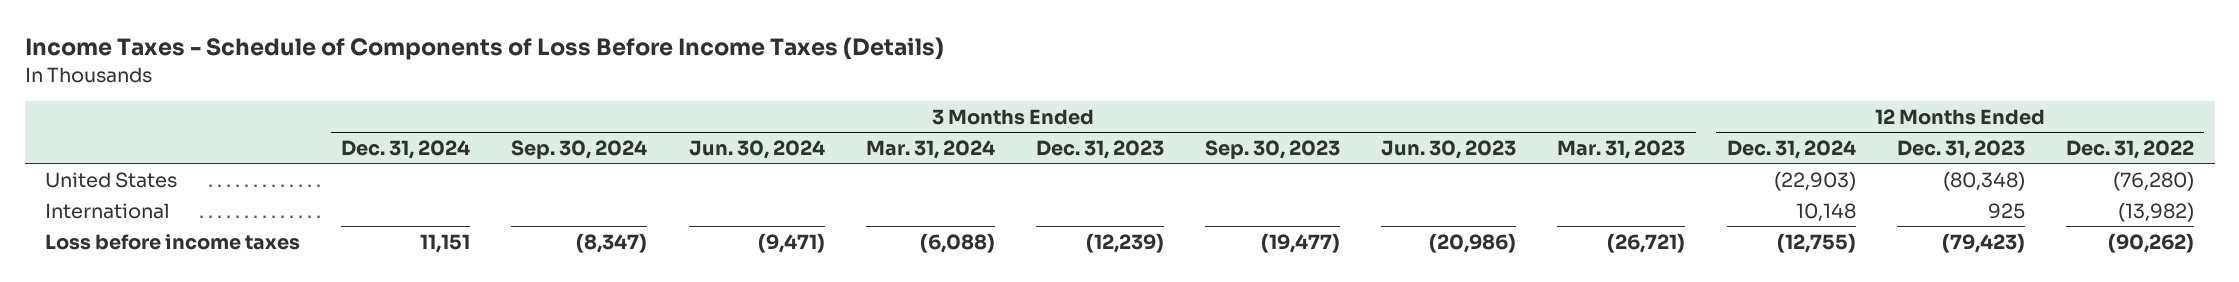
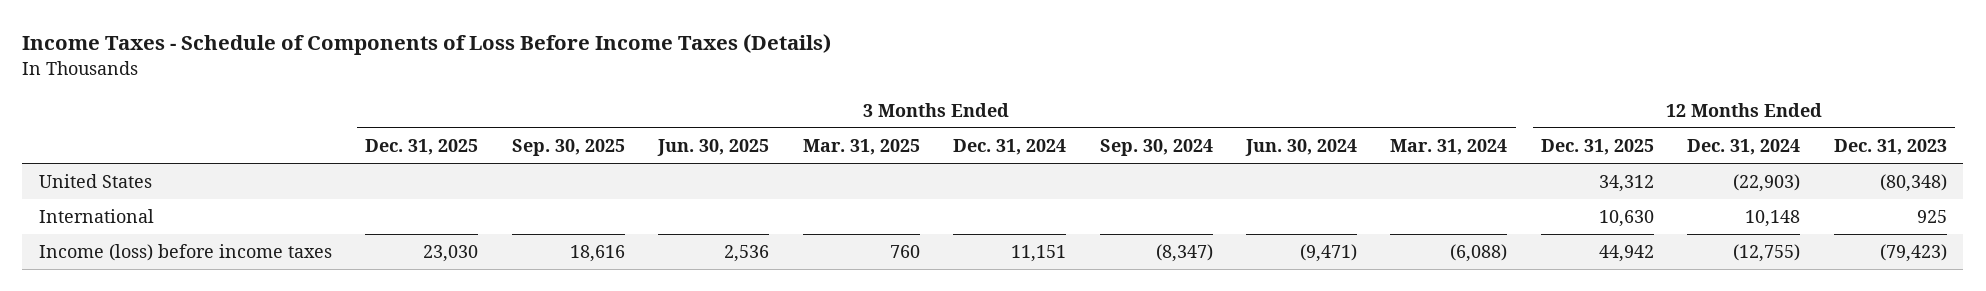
- | 3 Months Ended Dec. 31, 2024 | 3 Months Ended Sep. 30, 2024 | 3 Months Ended Jun. 30, 2024 | 3 Months Ended Mar. 31, 2024 | 3 Months Ended Dec. 31, 2023 | 3 Months Ended Sep. 30, 2023 | 3 Months Ended Jun. 30, 2023 | 3 Months Ended Mar. 31, 2023 | 12 Months Ended Dec. 31, 2024 | 12 Months Ended Dec. 31, 2023 | 12 Months Ended Dec. 31, 2022
+ | 3 Months Ended Dec. 31, 2025 | 3 Months Ended Sep. 30, 2025 | 3 Months Ended Jun. 30, 2025 | 3 Months Ended Mar. 31, 2025 | 3 Months Ended Dec. 31, 2024 | 3 Months Ended Sep. 30, 2024 | 3 Months Ended Jun. 30, 2024 | 3 Months Ended Mar. 31, 2024 | 12 Months Ended Dec. 31, 2025 | 12 Months Ended Dec. 31, 2024 | 12 Months Ended Dec. 31, 2023
- Loss before income taxes | 11,151 | (8,347) | (9,471) | (6,088) | (12,239) | (19,477) | (20,986) | (26,721) | (12,755) | (79,423) | (90,262)
+ Income (loss) before income taxes | 23,030 | 18,616 | 2,536 | 760 | 11,151 | (8,347) | (9,471) | (6,088) | 44,942 | (12,755) | (79,423)

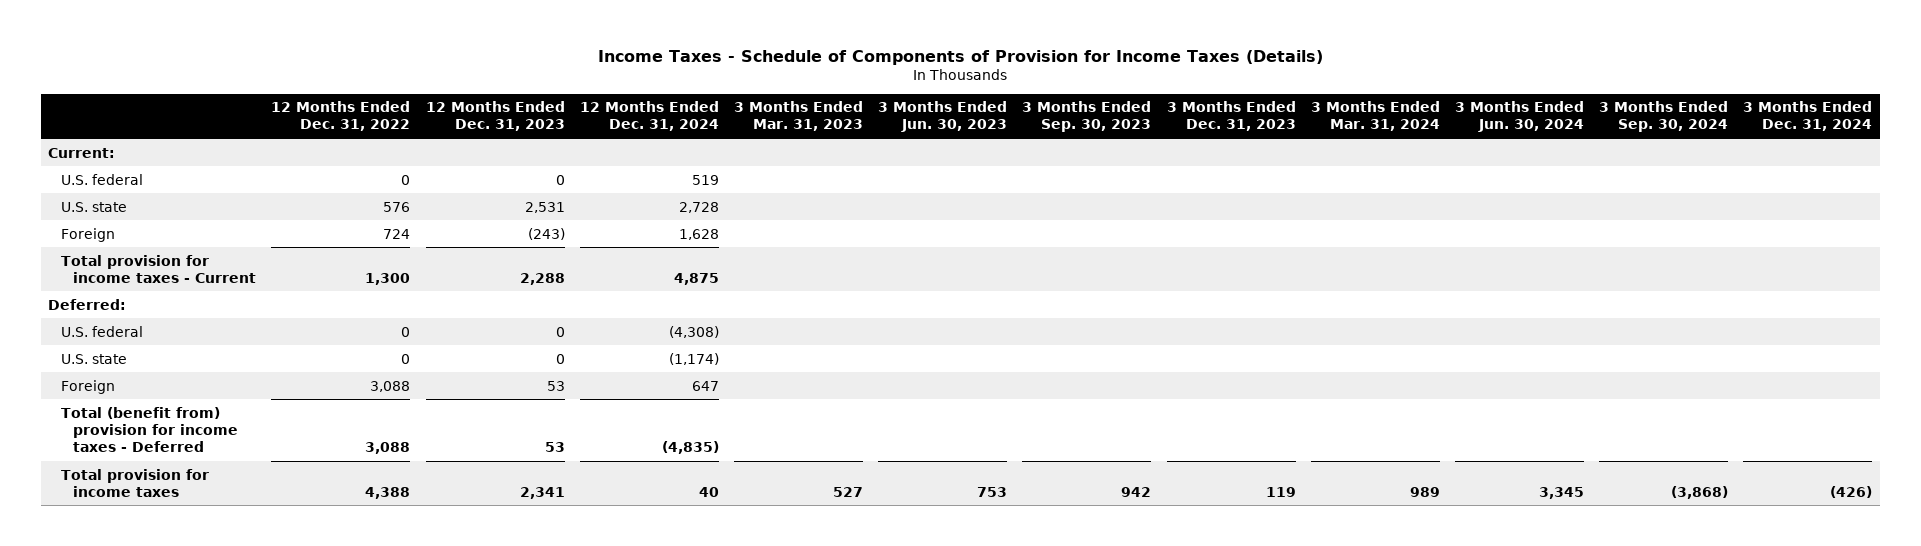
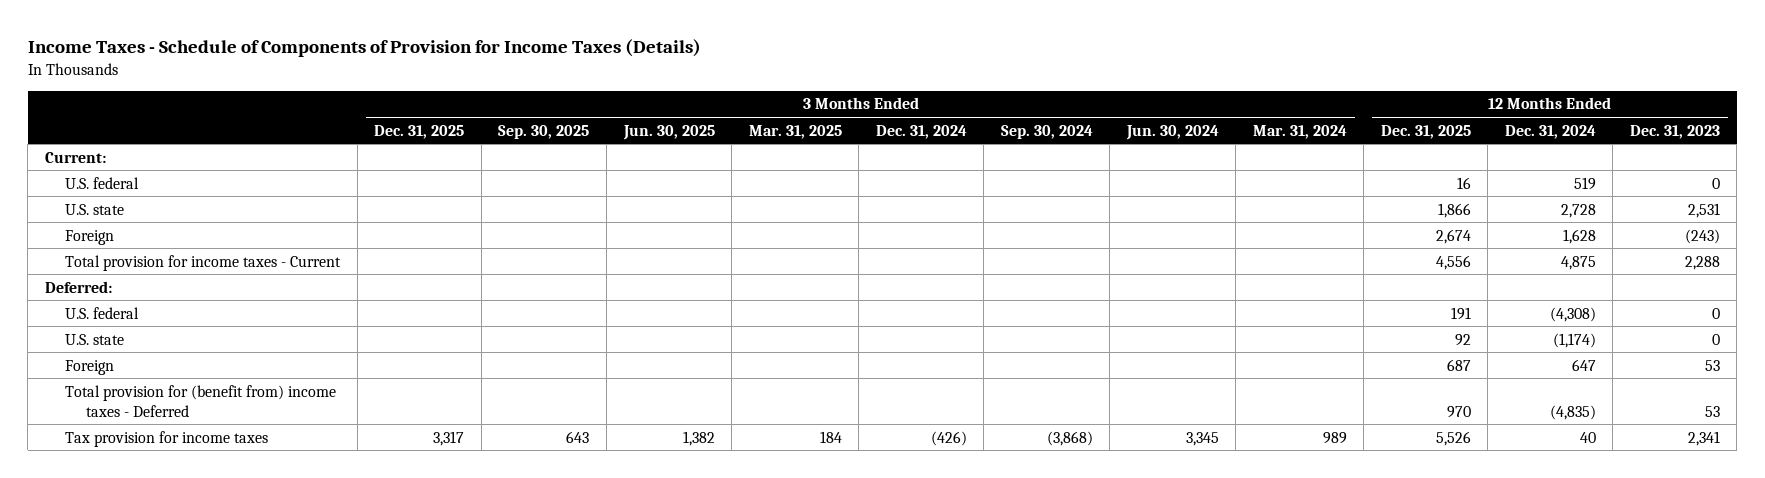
- | 12 Months Ended Dec. 31, 2022 | 12 Months Ended Dec. 31, 2023 | 12 Months Ended Dec. 31, 2024 | 3 Months Ended Mar. 31, 2023 | 3 Months Ended Jun. 30, 2023 | 3 Months Ended Sep. 30, 2023 | 3 Months Ended Dec. 31, 2023 | 3 Months Ended Mar. 31, 2024 | 3 Months Ended Jun. 30, 2024 | 3 Months Ended Sep. 30, 2024 | 3 Months Ended Dec. 31, 2024
+ | 3 Months Ended Dec. 31, 2025 | 3 Months Ended Sep. 30, 2025 | 3 Months Ended Jun. 30, 2025 | 3 Months Ended Mar. 31, 2025 | 3 Months Ended Dec. 31, 2024 | 3 Months Ended Sep. 30, 2024 | 3 Months Ended Jun. 30, 2024 | 3 Months Ended Mar. 31, 2024 | 12 Months Ended Dec. 31, 2025 | 12 Months Ended Dec. 31, 2024 | 12 Months Ended Dec. 31, 2023
- Total (benefit from) provision for income taxes - Deferred | 3,088 | 53 | (4,835) | | | | | | | |
- Total provision for income taxes | 4,388 | 2,341 | 40 | 527 | 753 | 942 | 119 | 989 | 3,345 | (3,868) | (426)
+ Total provision for (benefit from) income taxes - Deferred | | | | | | | | | 970 | (4,835) | 53
+ Tax provision for income taxes | 3,317 | 643 | 1,382 | 184 | (426) | (3,868) | 3,345 | 989 | 5,526 | 40 | 2,341

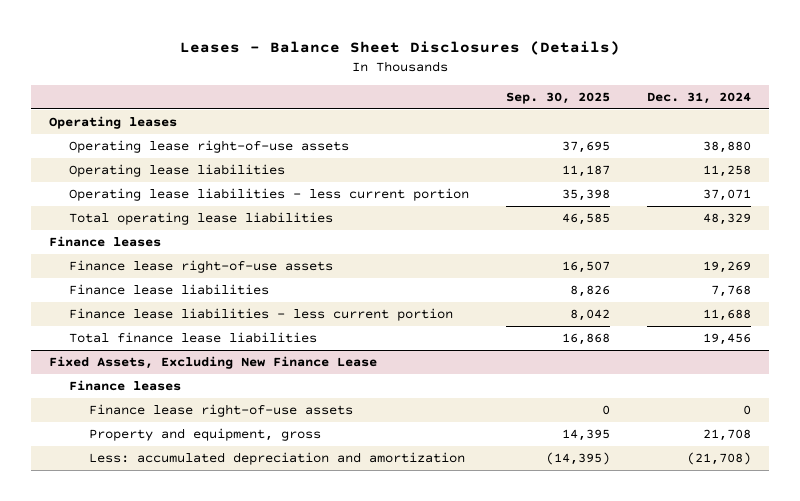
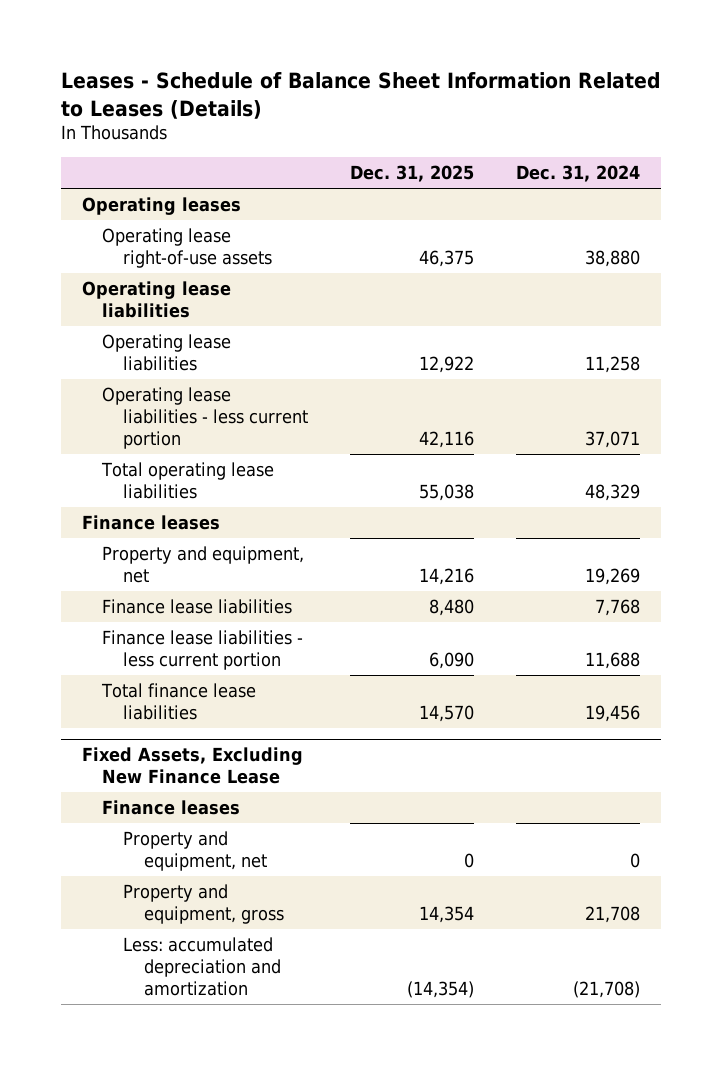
- Leases - Balance Sheet Disclosures (Details)
+ Leases - Schedule of Balance Sheet Information Related to Leases (Details)
- | Sep. 30, 2025 | Dec. 31, 2024
+ | Dec. 31, 2025 | Dec. 31, 2024
+ Operating lease liabilities
- Finance lease right-of-use assets | 16,507 | 19,269
+ Property and equipment, net | 14,216 | 19,269
@ Fixed Assets, Excluding New Finance Lease
- Finance lease right-of-use assets | 0 | 0
+ Property and equipment, net | 0 | 0

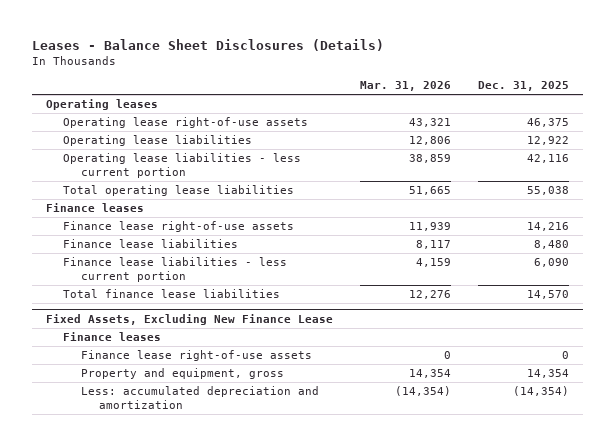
- Leases - Schedule of Balance Sheet Information Related to Leases (Details)
+ Leases - Balance Sheet Disclosures (Details)
- | Dec. 31, 2025 | Dec. 31, 2024
+ | Mar. 31, 2026 | Dec. 31, 2025
- Operating lease liabilities
- Property and equipment, net | 14,216 | 19,269
+ Finance lease right-of-use assets | 11,939 | 14,216
@ Fixed Assets, Excluding New Finance Lease
- Property and equipment, net | 0 | 0
+ Finance lease right-of-use assets | 0 | 0

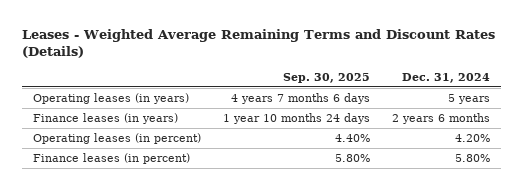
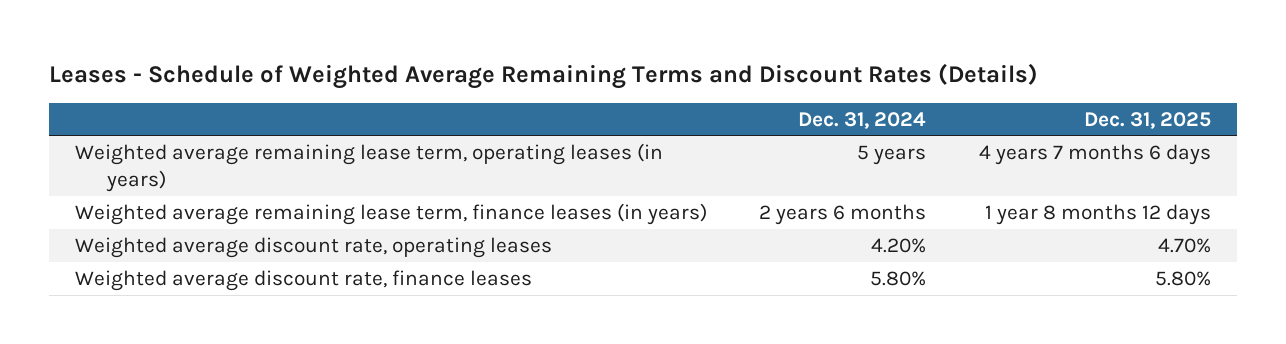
- Leases - Weighted Average Remaining Terms and Discount Rates (Details)
+ Leases - Schedule of Weighted Average Remaining Terms and Discount Rates (Details)
- | Sep. 30, 2025 | Dec. 31, 2024
+ | Dec. 31, 2024 | Dec. 31, 2025
- Operating leases (in years) | 4 years 7 months 6 days | 5 years
- Finance leases (in years) | 1 year 10 months 24 days | 2 years 6 months
- Operating leases (in percent) | 4.40% | 4.20%
- Finance leases (in percent) | 5.80% | 5.80%
+ Weighted average remaining lease term, operating leases (in years) | 5 years | 4 years 7 months 6 days
+ Weighted average remaining lease term, finance leases (in years) | 2 years 6 months | 1 year 8 months 12 days
+ Weighted average discount rate, operating leases | 4.20% | 4.70%
+ Weighted average discount rate, finance leases | 5.80% | 5.80%

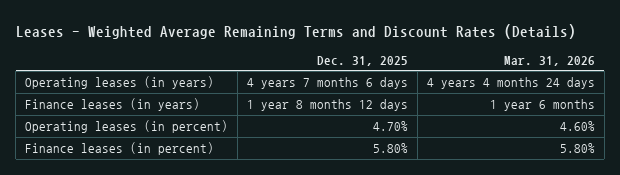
- Leases - Schedule of Weighted Average Remaining Terms and Discount Rates (Details)
+ Leases - Weighted Average Remaining Terms and Discount Rates (Details)
- | Dec. 31, 2024 | Dec. 31, 2025
+ | Dec. 31, 2025 | Mar. 31, 2026
- Weighted average remaining lease term, operating leases (in years) | 5 years | 4 years 7 months 6 days
- Weighted average remaining lease term, finance leases (in years) | 2 years 6 months | 1 year 8 months 12 days
- Weighted average discount rate, operating leases | 4.20% | 4.70%
- Weighted average discount rate, finance leases | 5.80% | 5.80%
+ Operating leases (in years) | 4 years 7 months 6 days | 4 years 4 months 24 days
+ Finance leases (in years) | 1 year 8 months 12 days | 1 year 6 months
+ Operating leases (in percent) | 4.70% | 4.60%
+ Finance leases (in percent) | 5.80% | 5.80%

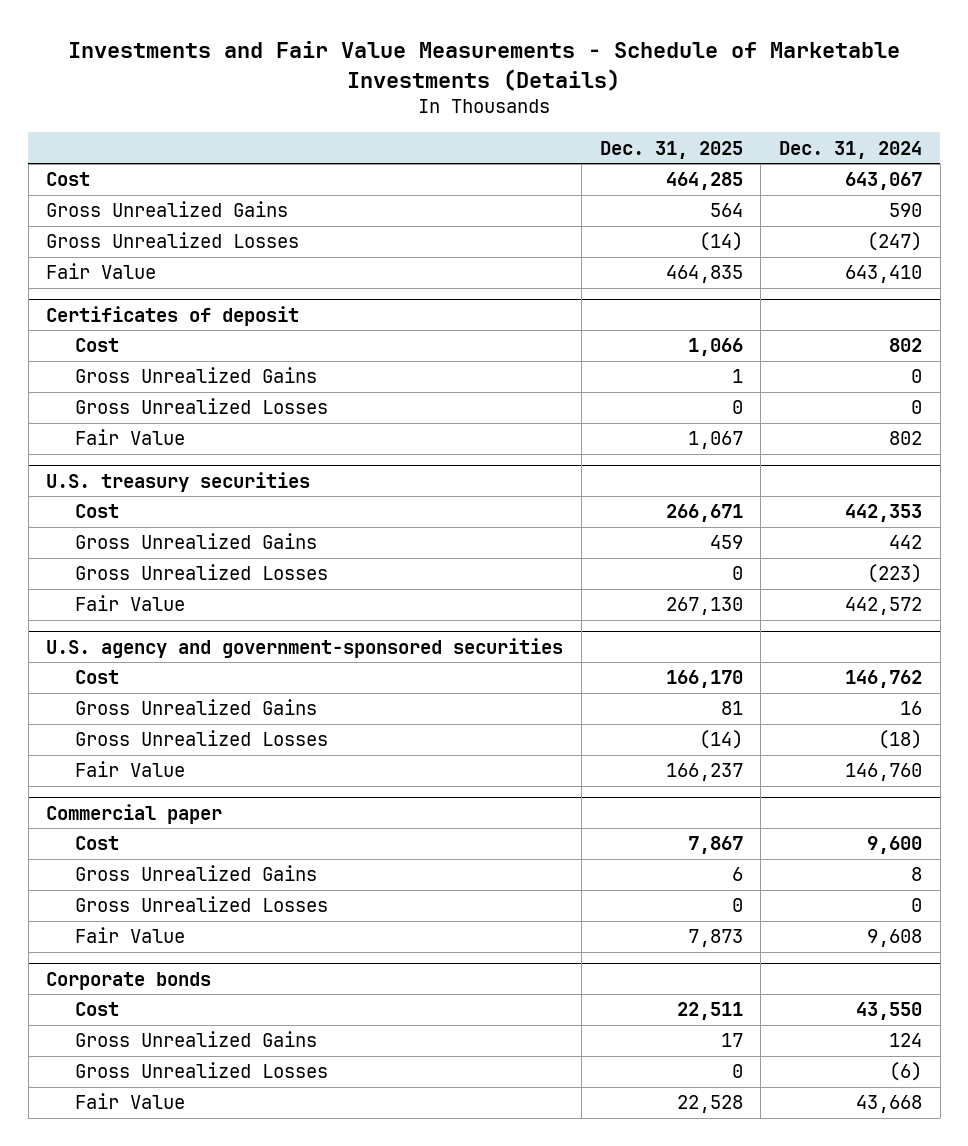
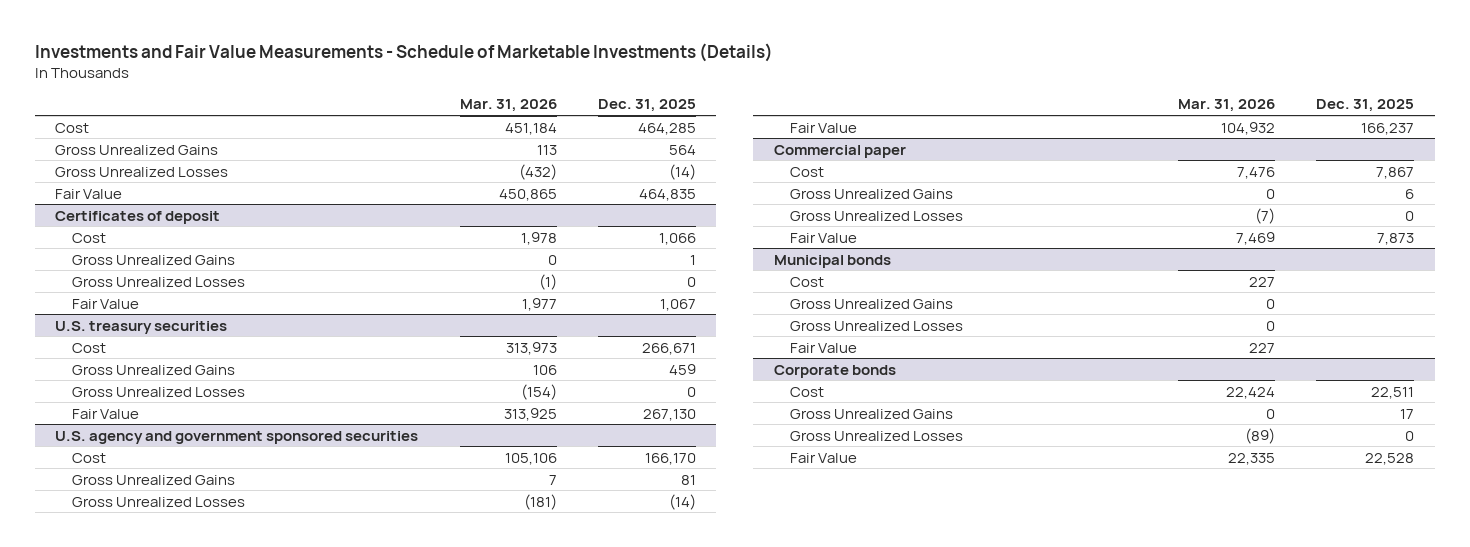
- | Dec. 31, 2025 | Dec. 31, 2024
+ | Mar. 31, 2026 | Dec. 31, 2025
- U.S. agency and government-sponsored securities
+ U.S. agency and government sponsored securities
+ Municipal bonds
+ Cost | 227 |
+ Gross Unrealized Gains | 0 |
+ Gross Unrealized Losses | 0 |
+ Fair Value | 227 |

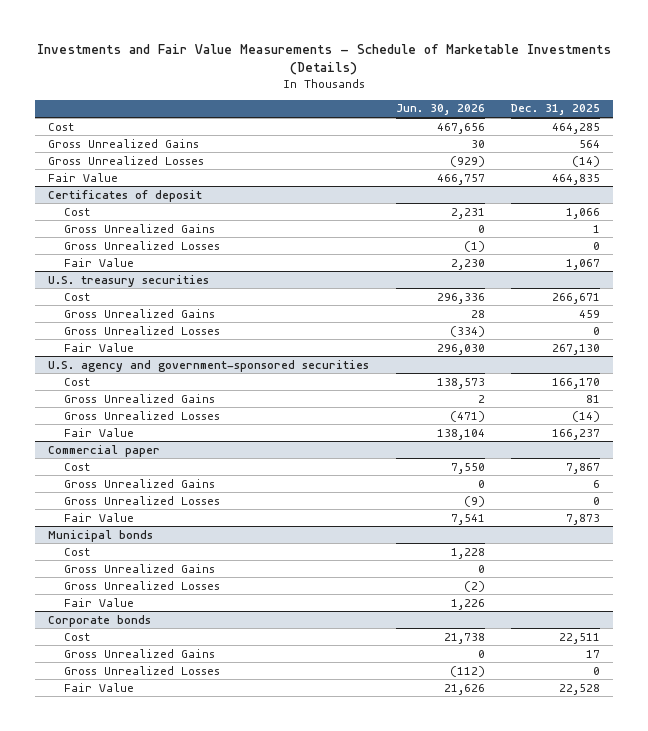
- | Mar. 31, 2026 | Dec. 31, 2025
+ | Jun. 30, 2026 | Dec. 31, 2025
- U.S. agency and government sponsored securities
+ U.S. agency and government-sponsored securities

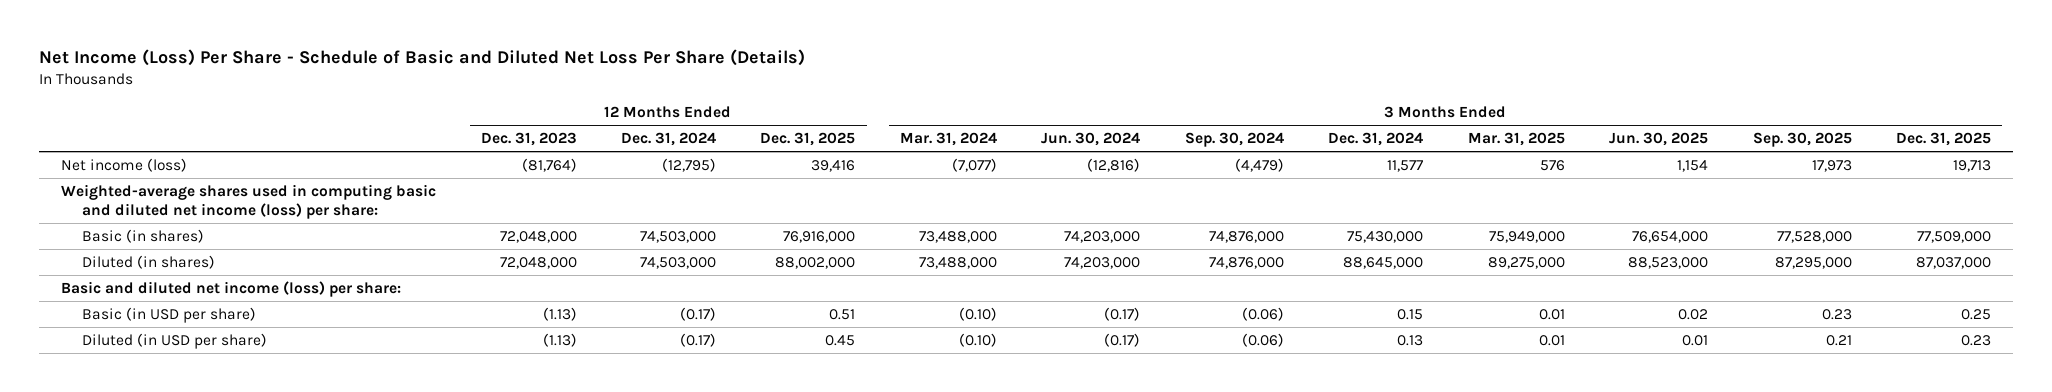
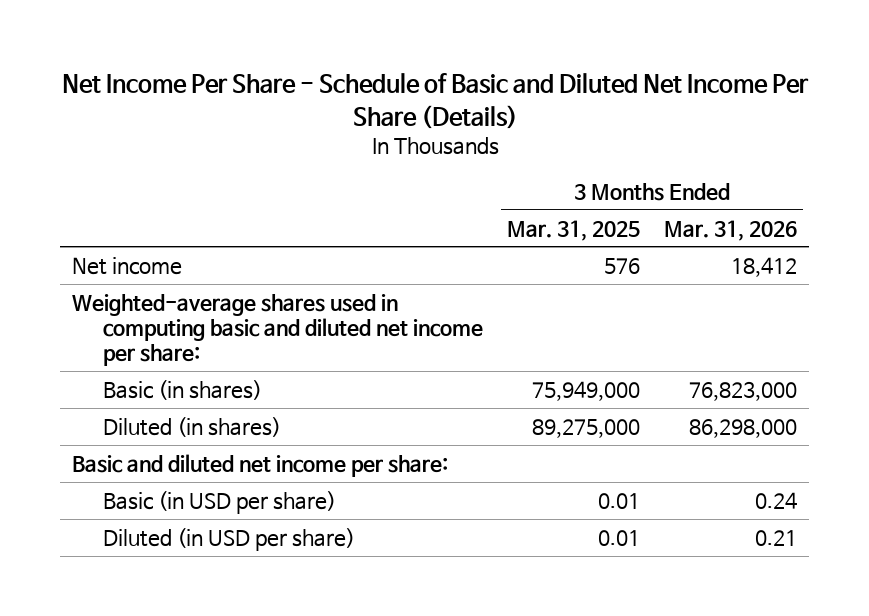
- Net Income (Loss) Per Share - Schedule of Basic and Diluted Net Loss Per Share (Details)
+ Net Income Per Share - Schedule of Basic and Diluted Net Income Per Share (Details)
- | 12 Months Ended Dec. 31, 2023 | 12 Months Ended Dec. 31, 2024 | 12 Months Ended Dec. 31, 2025 | 3 Months Ended Mar. 31, 2024 | 3 Months Ended Jun. 30, 2024 | 3 Months Ended Sep. 30, 2024 | 3 Months Ended Dec. 31, 2024 | 3 Months Ended Mar. 31, 2025 | 3 Months Ended Jun. 30, 2025 | 3 Months Ended Sep. 30, 2025 | 3 Months Ended Dec. 31, 2025
+ | 3 Months Ended Mar. 31, 2025 | 3 Months Ended Mar. 31, 2026
- Net income (loss) | (81,764) | (12,795) | 39,416 | (7,077) | (12,816) | (4,479) | 11,577 | 576 | 1,154 | 17,973 | 19,713
- Weighted-average shares used in computing basic and diluted net income (loss) per share:
+ Net income | 576 | 18,412
+ Weighted-average shares used in computing basic and diluted net income per share:
- Basic and diluted net income (loss) per share:
+ Basic and diluted net income per share:

